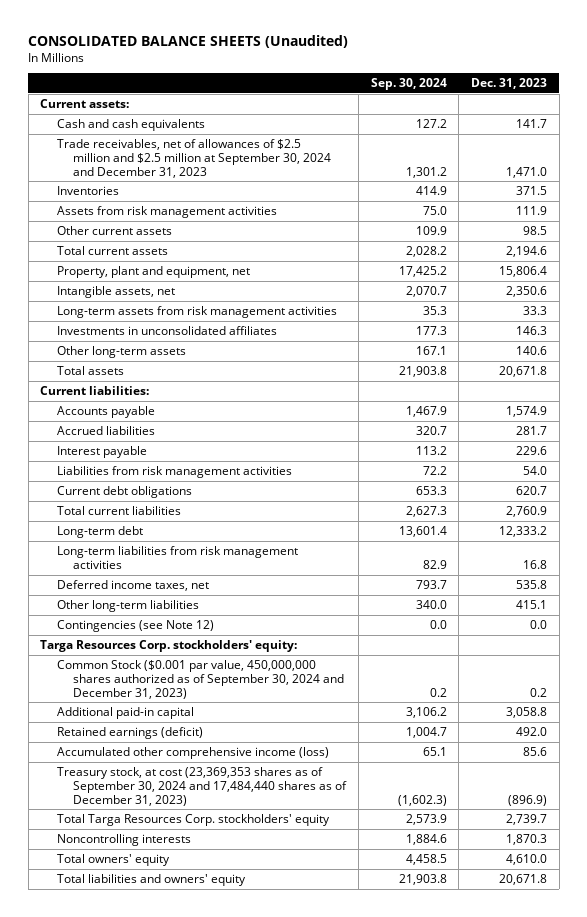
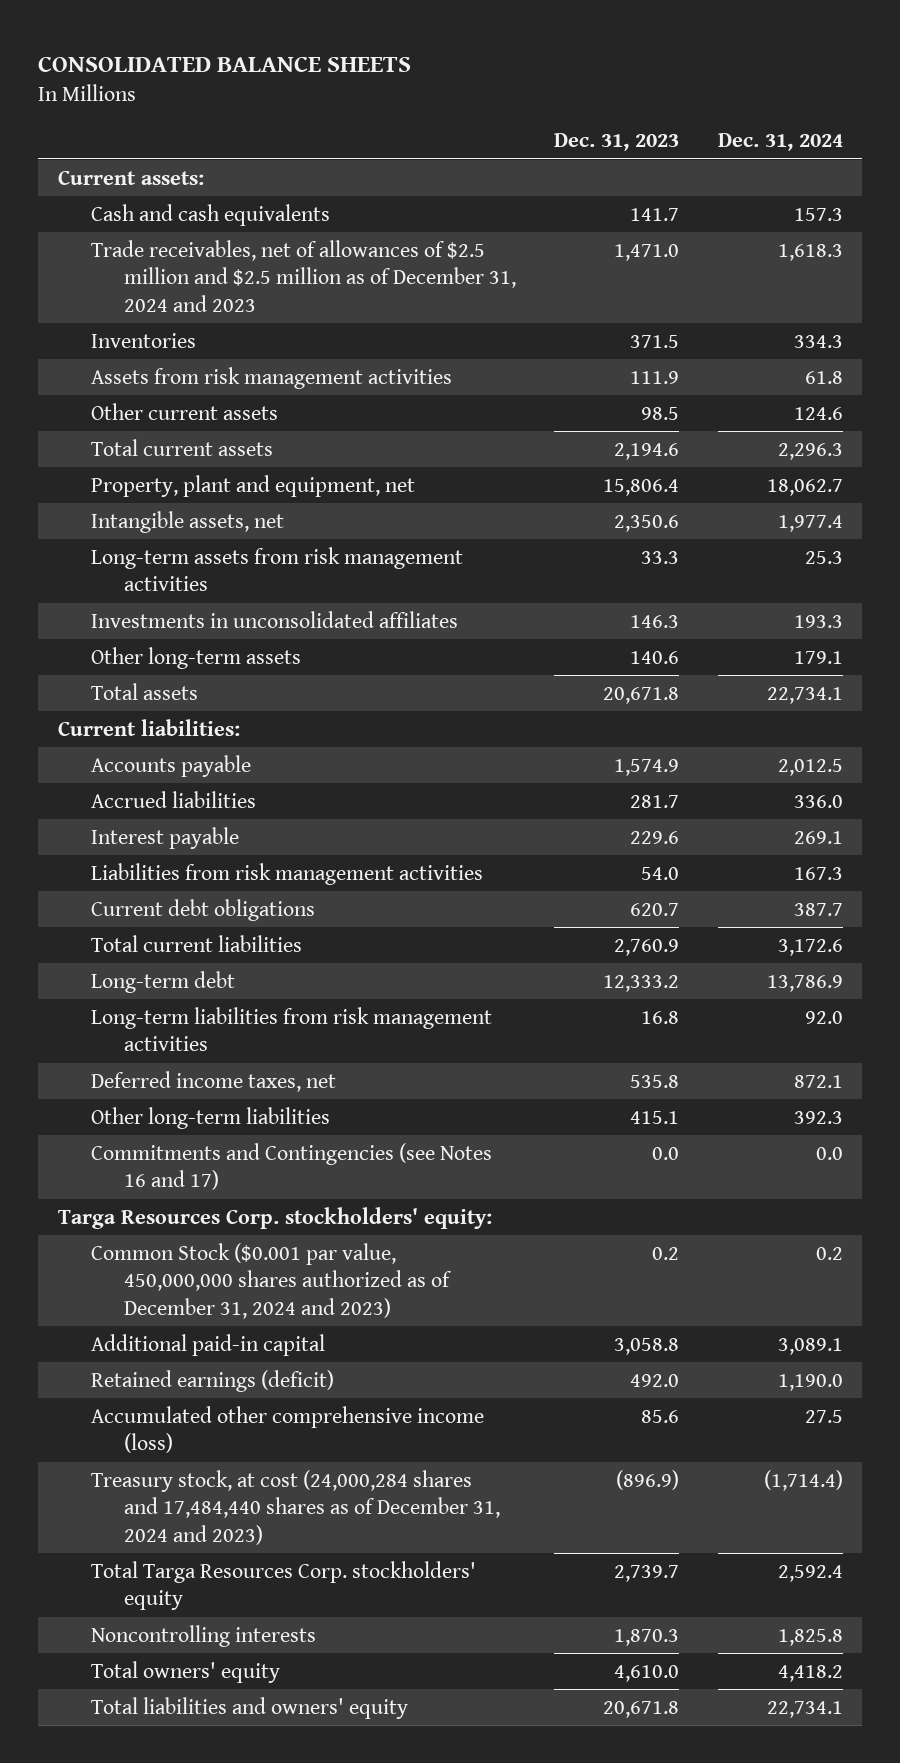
- CONSOLIDATED BALANCE SHEETS (Unaudited)
+ CONSOLIDATED BALANCE SHEETS
- | Sep. 30, 2024 | Dec. 31, 2023
+ | Dec. 31, 2023 | Dec. 31, 2024
- Trade receivables, net of allowances of $2.5 million and $2.5 million at September 30, 2024 and December 31, 2023 | 1,301.2 | 1,471.0
+ Trade receivables, net of allowances of $2.5 million and $2.5 million as of December 31, 2024 and 2023 | 1,471.0 | 1,618.3
- Contingencies (see Note 12) | 0.0 | 0.0
+ Commitments and Contingencies (see Notes 16 and 17) | 0.0 | 0.0
- Common Stock ($0.001 par value, 450,000,000 shares authorized as of September 30, 2024 and December 31, 2023) | 0.2 | 0.2
+ Common Stock ($0.001 par value, 450,000,000 shares authorized as of December 31, 2024 and 2023) | 0.2 | 0.2
- Treasury stock, at cost (23,369,353 shares as of September 30, 2024 and 17,484,440 shares as of December 31, 2023) | (1,602.3) | (896.9)
+ Treasury stock, at cost (24,000,284 shares and 17,484,440 shares as of December 31, 2024 and 2023) | (896.9) | (1,714.4)

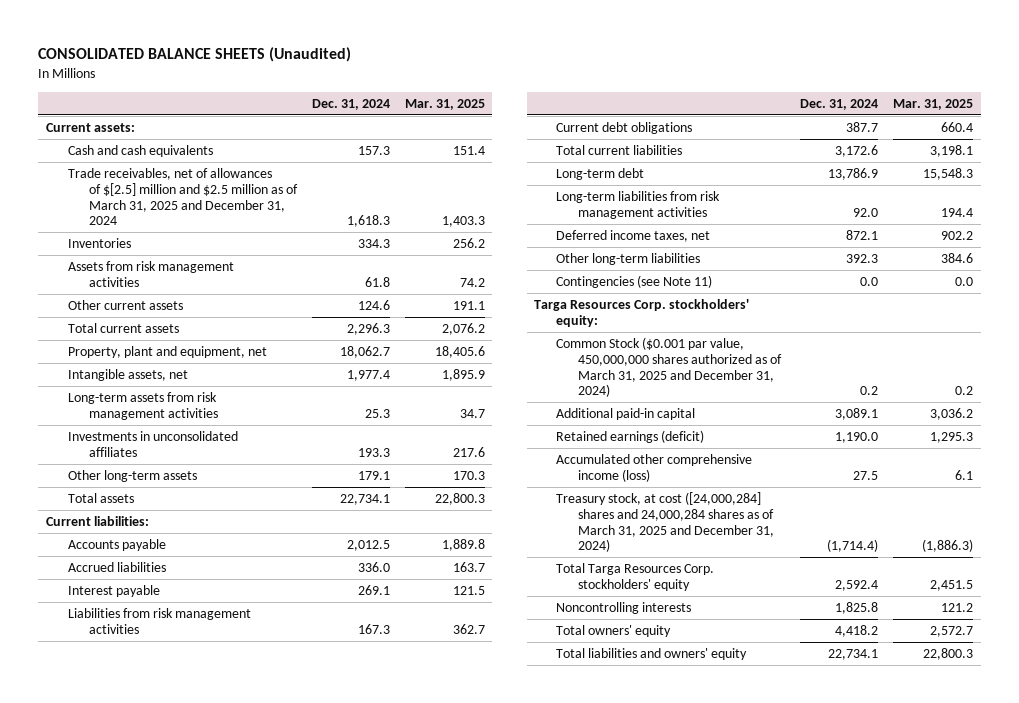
- CONSOLIDATED BALANCE SHEETS
+ CONSOLIDATED BALANCE SHEETS (Unaudited)
- | Dec. 31, 2023 | Dec. 31, 2024
+ | Dec. 31, 2024 | Mar. 31, 2025
- Trade receivables, net of allowances of $2.5 million and $2.5 million as of December 31, 2024 and 2023 | 1,471.0 | 1,618.3
+ Trade receivables, net of allowances of $[2.5] million and $2.5 million as of March 31, 2025 and December 31, 2024 | 1,618.3 | 1,403.3
- Commitments and Contingencies (see Notes 16 and 17) | 0.0 | 0.0
+ Contingencies (see Note 11) | 0.0 | 0.0
- Common Stock ($0.001 par value, 450,000,000 shares authorized as of December 31, 2024 and 2023) | 0.2 | 0.2
+ Common Stock ($0.001 par value, 450,000,000 shares authorized as of March 31, 2025 and December 31, 2024) | 0.2 | 0.2
- Treasury stock, at cost (24,000,284 shares and 17,484,440 shares as of December 31, 2024 and 2023) | (896.9) | (1,714.4)
+ Treasury stock, at cost ([24,000,284] shares and 24,000,284 shares as of March 31, 2025 and December 31, 2024) | (1,714.4) | (1,886.3)

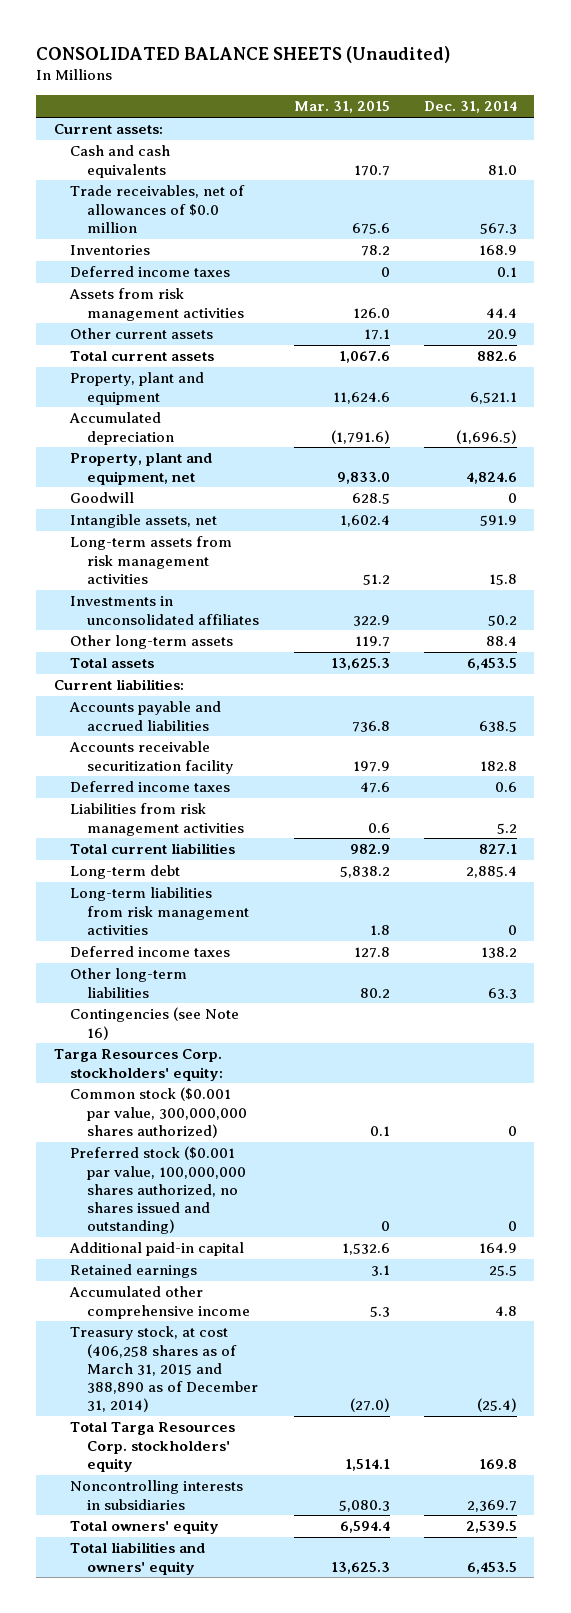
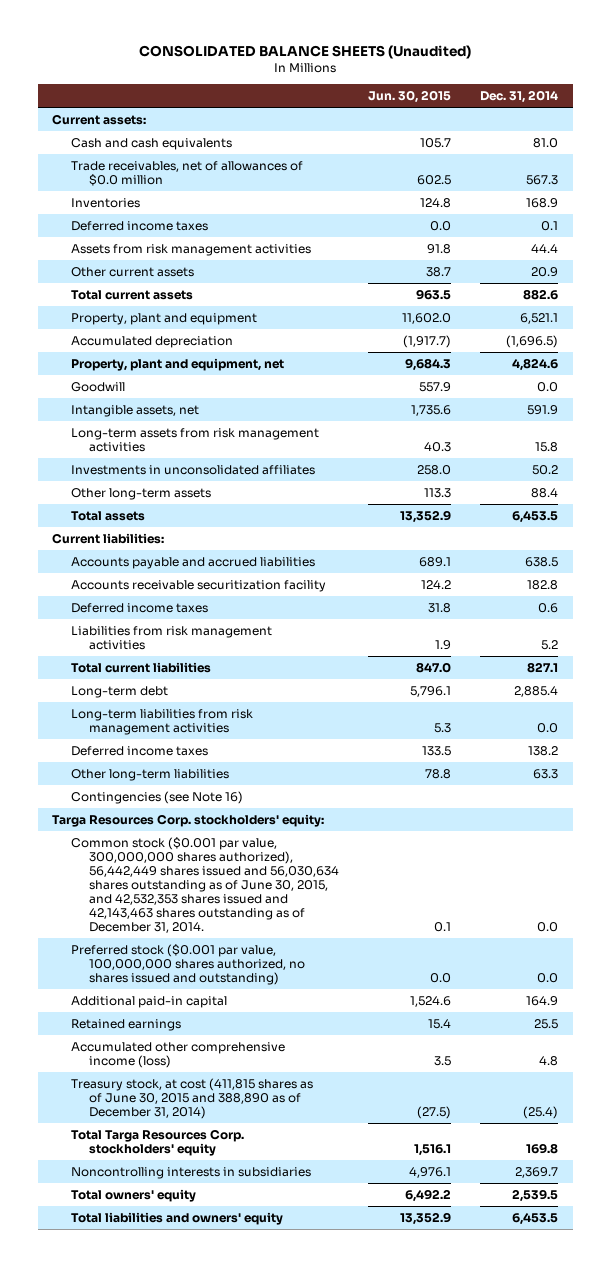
- | Mar. 31, 2015 | Dec. 31, 2014
+ | Jun. 30, 2015 | Dec. 31, 2014
- Goodwill | 628.5 | 0
+ Goodwill | 557.9 | 0.0
- Long-term liabilities from risk management activities | 1.8 | 0
+ Long-term liabilities from risk management activities | 5.3 | 0.0
- Common stock ($0.001 par value, 300,000,000 shares authorized) | 0.1 | 0
- Preferred stock ($0.001 par value, 100,000,000 shares authorized, no shares issued and outstanding) | 0 | 0
+ Common stock ($0.001 par value, 300,000,000 shares authorized), 56,442,449 shares issued and 56,030,634 shares outstanding as of June 30, 2015, and 42,532,353 shares issued and 42,143,463 shares outstanding as of December 31, 2014. | 0.1 | 0.0
+ Preferred stock ($0.001 par value, 100,000,000 shares authorized, no shares issued and outstanding) | 0.0 | 0.0
- Accumulated other comprehensive income | 5.3 | 4.8
- Treasury stock, at cost (406,258 shares as of March 31, 2015 and 388,890 as of December 31, 2014) | (27.0) | (25.4)
+ Accumulated other comprehensive income (loss) | 3.5 | 4.8
+ Treasury stock, at cost (411,815 shares as of June 30, 2015 and 388,890 as of December 31, 2014) | (27.5) | (25.4)

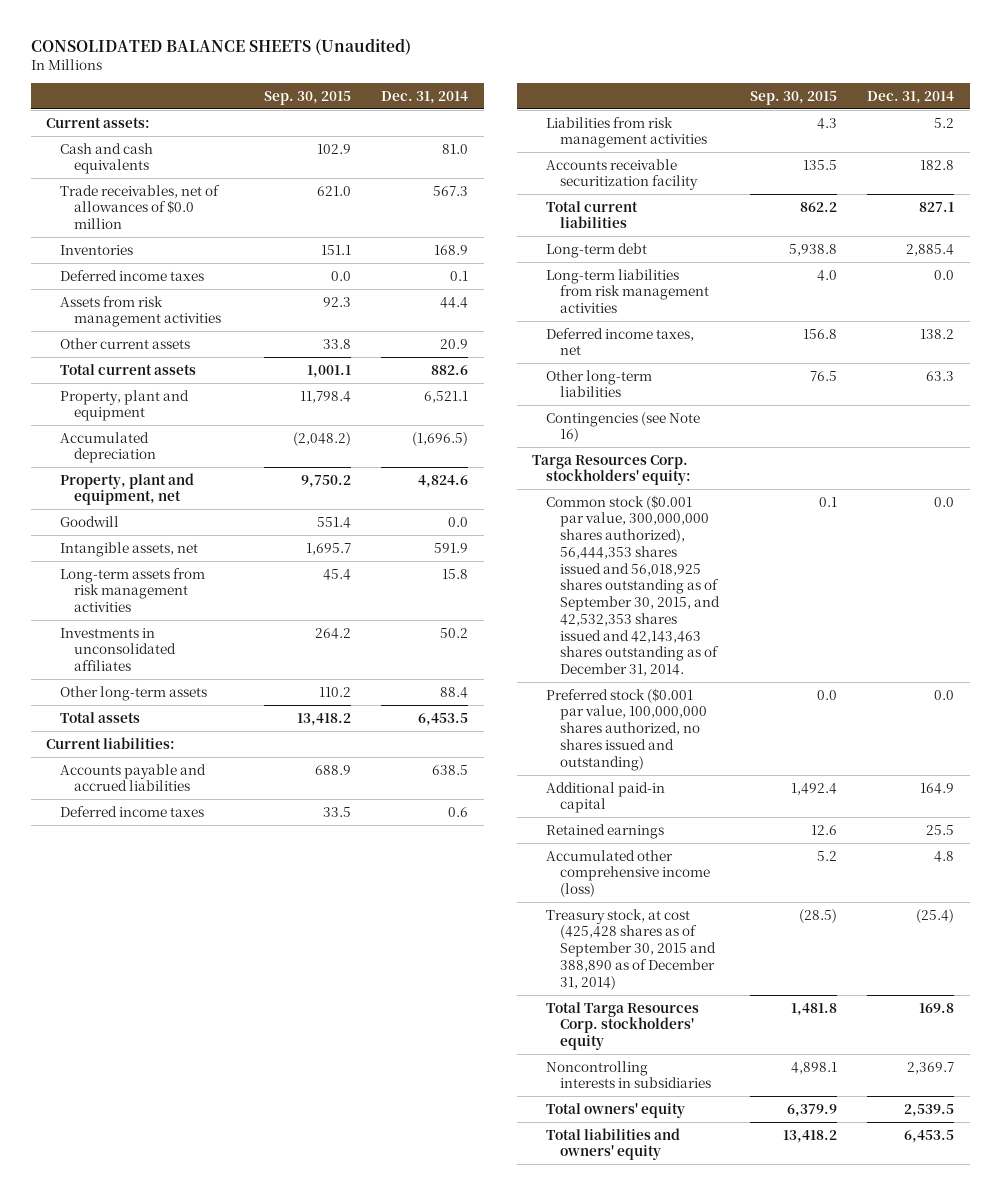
- | Jun. 30, 2015 | Dec. 31, 2014
+ | Sep. 30, 2015 | Dec. 31, 2014
moved down: Accounts receivable securitization facility | 135.5 | 182.8
- Deferred income taxes | 133.5 | 138.2
+ Deferred income taxes, net | 156.8 | 138.2
- Common stock ($0.001 par value, 300,000,000 shares authorized), 56,442,449 shares issued and 56,030,634 shares outstanding as of June 30, 2015, and 42,532,353 shares issued and 42,143,463 shares outstanding as of December 31, 2014. | 0.1 | 0.0
+ Common stock ($0.001 par value, 300,000,000 shares authorized), 56,444,353 shares issued and 56,018,925 shares outstanding as of September 30, 2015, and 42,532,353 shares issued and 42,143,463 shares outstanding as of December 31, 2014. | 0.1 | 0.0
- Treasury stock, at cost (411,815 shares as of June 30, 2015 and 388,890 as of December 31, 2014) | (27.5) | (25.4)
+ Treasury stock, at cost (425,428 shares as of September 30, 2015 and 388,890 as of December 31, 2014) | (28.5) | (25.4)

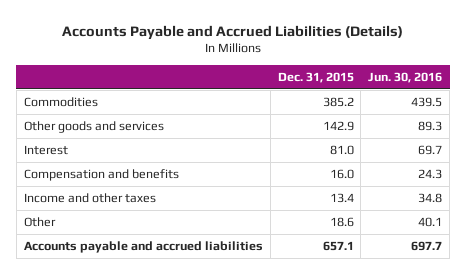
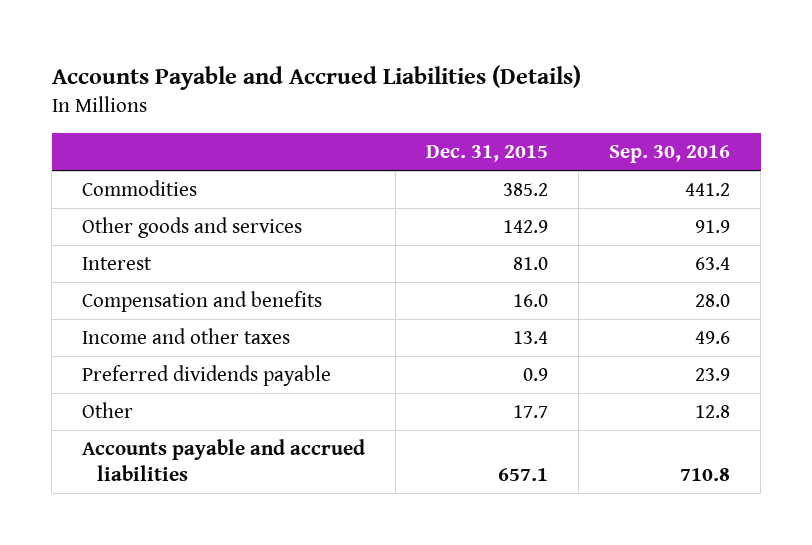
- | Dec. 31, 2015 | Jun. 30, 2016
+ | Dec. 31, 2015 | Sep. 30, 2016
- Other | 18.6 | 40.1
+ Preferred dividends payable | 0.9 | 23.9
+ Other | 17.7 | 12.8

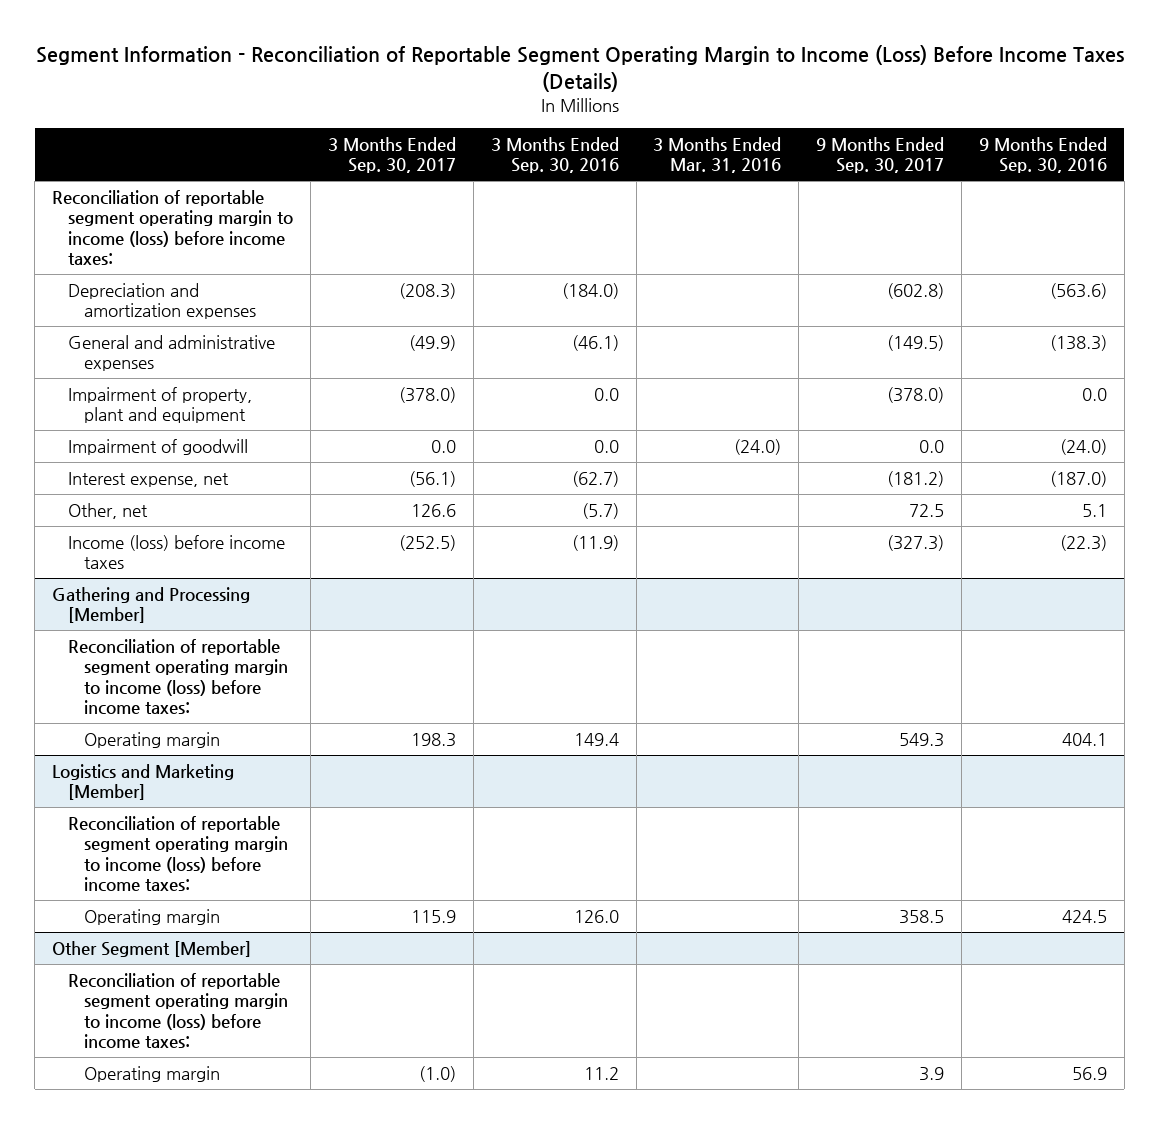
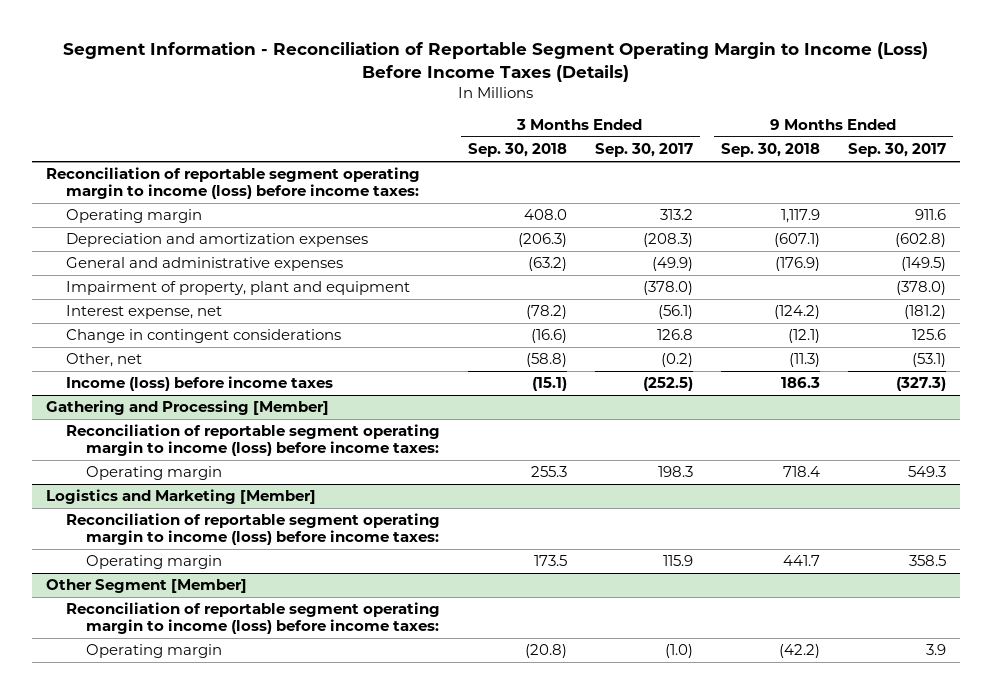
- | 3 Months Ended Sep. 30, 2017 | 3 Months Ended Sep. 30, 2016 | 3 Months Ended Mar. 31, 2016 | 9 Months Ended Sep. 30, 2017 | 9 Months Ended Sep. 30, 2016
+ | 3 Months Ended Sep. 30, 2018 | 3 Months Ended Sep. 30, 2017 | 9 Months Ended Sep. 30, 2018 | 9 Months Ended Sep. 30, 2017
+ Operating margin | 408.0 | 313.2 | 1,117.9 | 911.6
- Impairment of goodwill | 0.0 | 0.0 | (24.0) | 0.0 | (24.0)
- Other, net | 126.6 | (5.7) | | 72.5 | 5.1
+ Change in contingent considerations | (16.6) | 126.8 | (12.1) | 125.6
+ Other, net | (58.8) | (0.2) | (11.3) | (53.1)

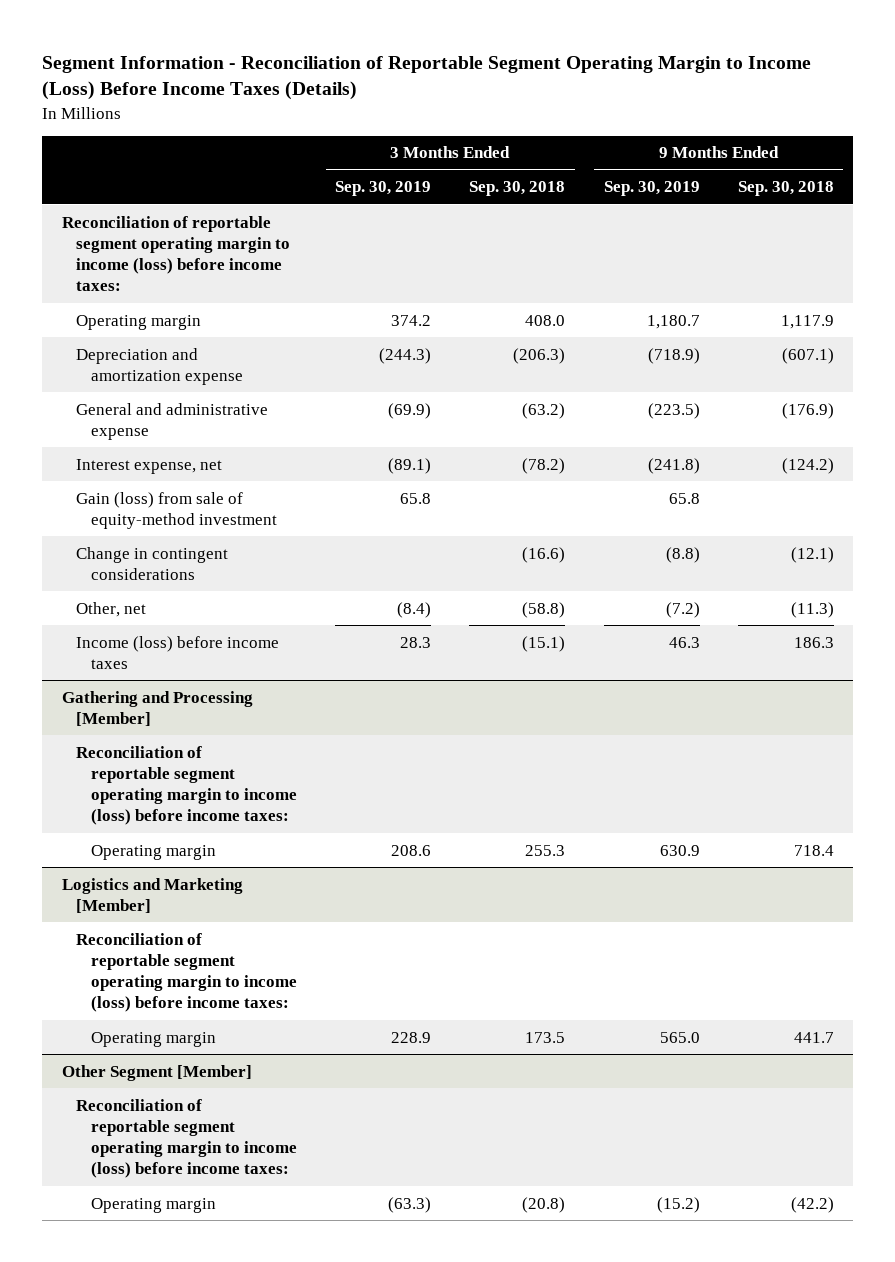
- | 3 Months Ended Sep. 30, 2018 | 3 Months Ended Sep. 30, 2017 | 9 Months Ended Sep. 30, 2018 | 9 Months Ended Sep. 30, 2017
+ | 3 Months Ended Sep. 30, 2019 | 3 Months Ended Sep. 30, 2018 | 9 Months Ended Sep. 30, 2019 | 9 Months Ended Sep. 30, 2018
- Depreciation and amortization expenses | (206.3) | (208.3) | (607.1) | (602.8)
- General and administrative expenses | (63.2) | (49.9) | (176.9) | (149.5)
- Impairment of property, plant and equipment | | (378.0) | | (378.0)
+ Depreciation and amortization expense | (244.3) | (206.3) | (718.9) | (607.1)
+ General and administrative expense | (69.9) | (63.2) | (223.5) | (176.9)
+ Gain (loss) from sale of equity-method investment | 65.8 | | 65.8 |

